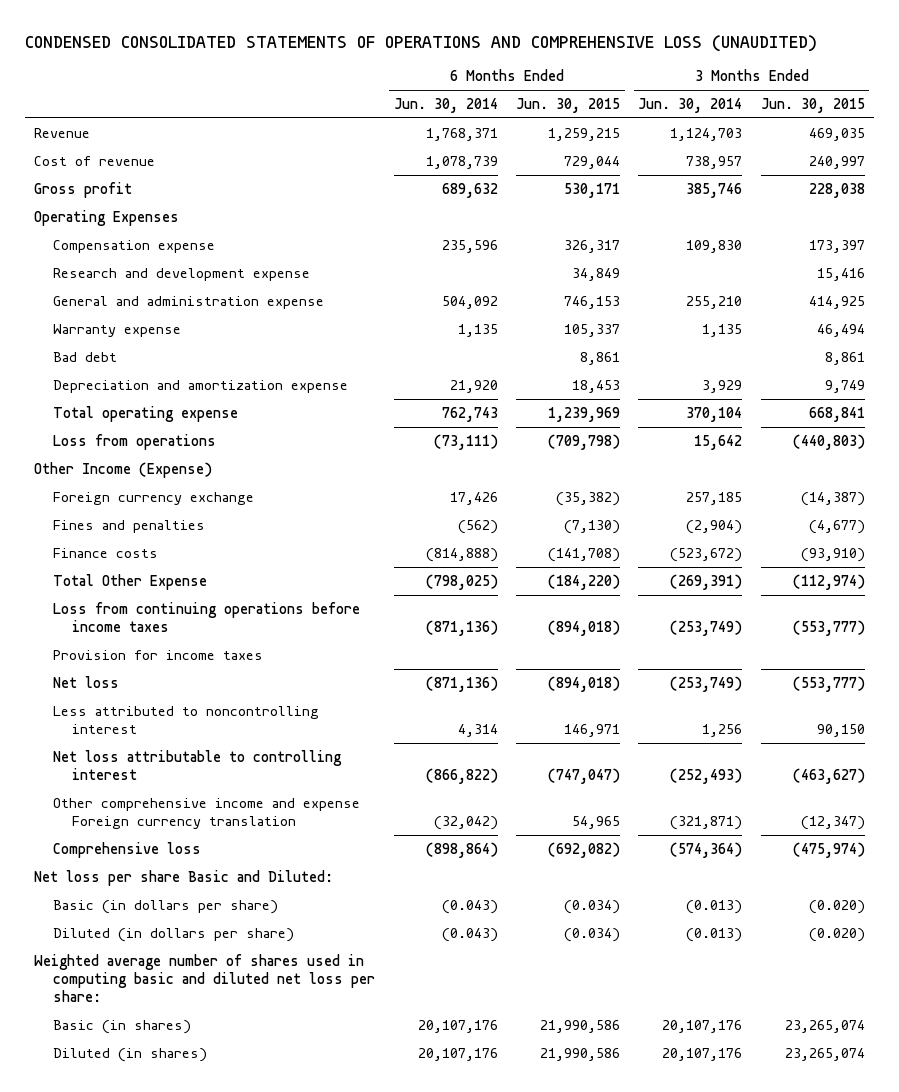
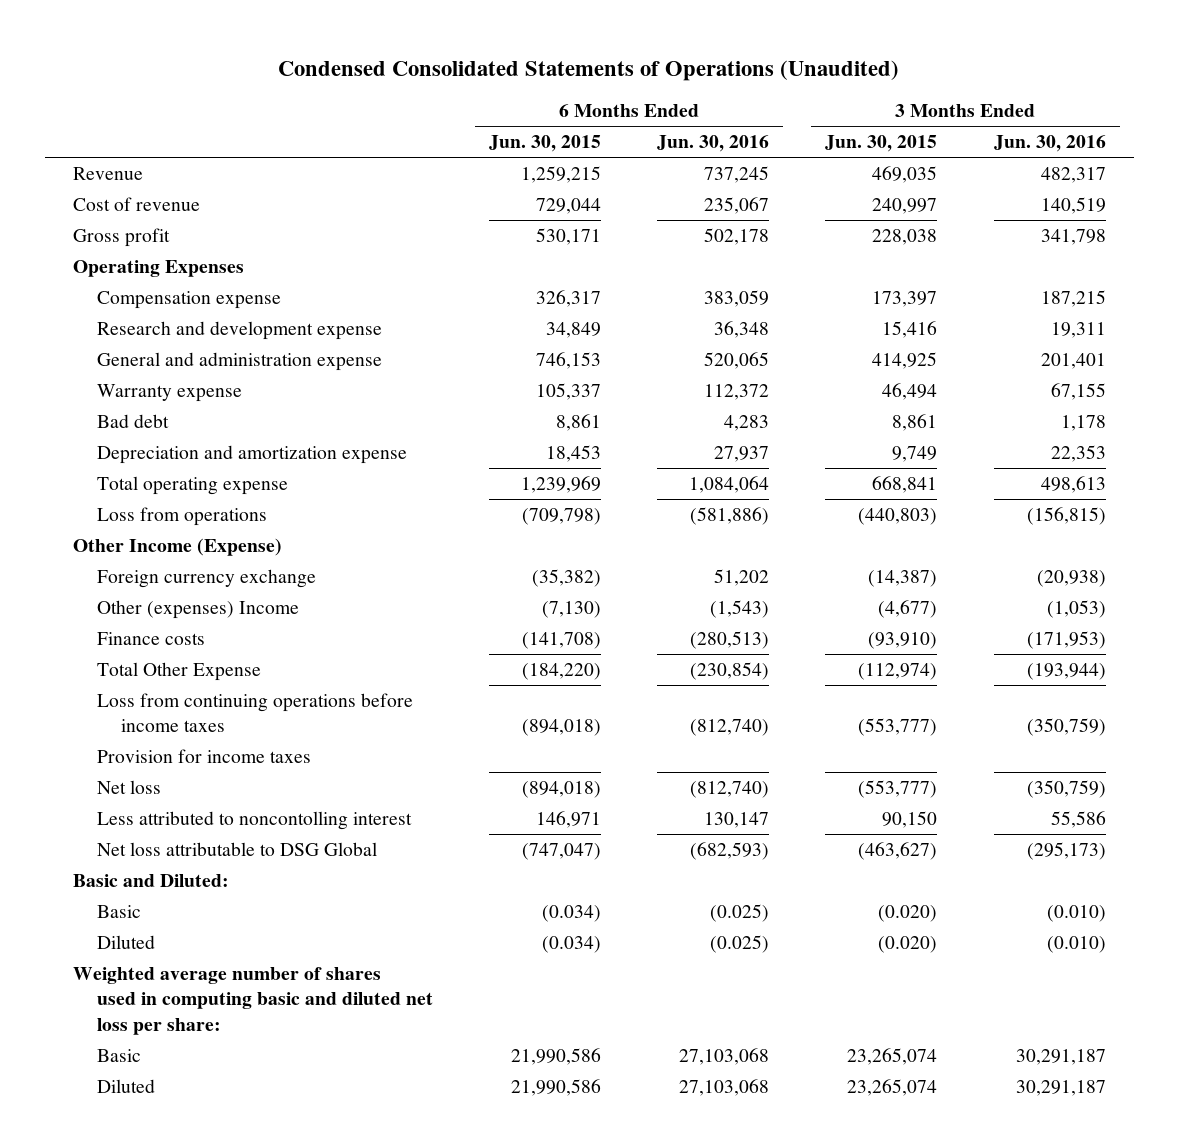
- CONDENSED CONSOLIDATED STATEMENTS OF OPERATIONS AND COMPREHENSIVE LOSS (UNAUDITED)
+ Condensed Consolidated Statements of Operations (Unaudited)
- | 6 Months Ended Jun. 30, 2014 | 6 Months Ended Jun. 30, 2015 | 3 Months Ended Jun. 30, 2014 | 3 Months Ended Jun. 30, 2015
+ | 6 Months Ended Jun. 30, 2015 | 6 Months Ended Jun. 30, 2016 | 3 Months Ended Jun. 30, 2015 | 3 Months Ended Jun. 30, 2016
- Fines and penalties | (562) | (7,130) | (2,904) | (4,677)
+ Other (expenses) Income | (7,130) | (1,543) | (4,677) | (1,053)
- Less attributed to noncontrolling interest | 4,314 | 146,971 | 1,256 | 90,150
- Net loss attributable to controlling interest | (866,822) | (747,047) | (252,493) | (463,627)
- Other comprehensive income and expense Foreign currency translation | (32,042) | 54,965 | (321,871) | (12,347)
- Comprehensive loss | (898,864) | (692,082) | (574,364) | (475,974)
- Net loss per share Basic and Diluted:
- Basic (in dollars per share) | (0.043) | (0.034) | (0.013) | (0.020)
- Diluted (in dollars per share) | (0.043) | (0.034) | (0.013) | (0.020)
+ Less attributed to noncontolling interest | 146,971 | 130,147 | 90,150 | 55,586
+ Net loss attributable to DSG Global | (747,047) | (682,593) | (463,627) | (295,173)
+ Basic and Diluted:
+ Basic | (0.034) | (0.025) | (0.020) | (0.010)
+ Diluted | (0.034) | (0.025) | (0.020) | (0.010)
- Basic (in shares) | 20,107,176 | 21,990,586 | 20,107,176 | 23,265,074
- Diluted (in shares) | 20,107,176 | 21,990,586 | 20,107,176 | 23,265,074
+ Basic | 21,990,586 | 27,103,068 | 23,265,074 | 30,291,187
+ Diluted | 21,990,586 | 27,103,068 | 23,265,074 | 30,291,187

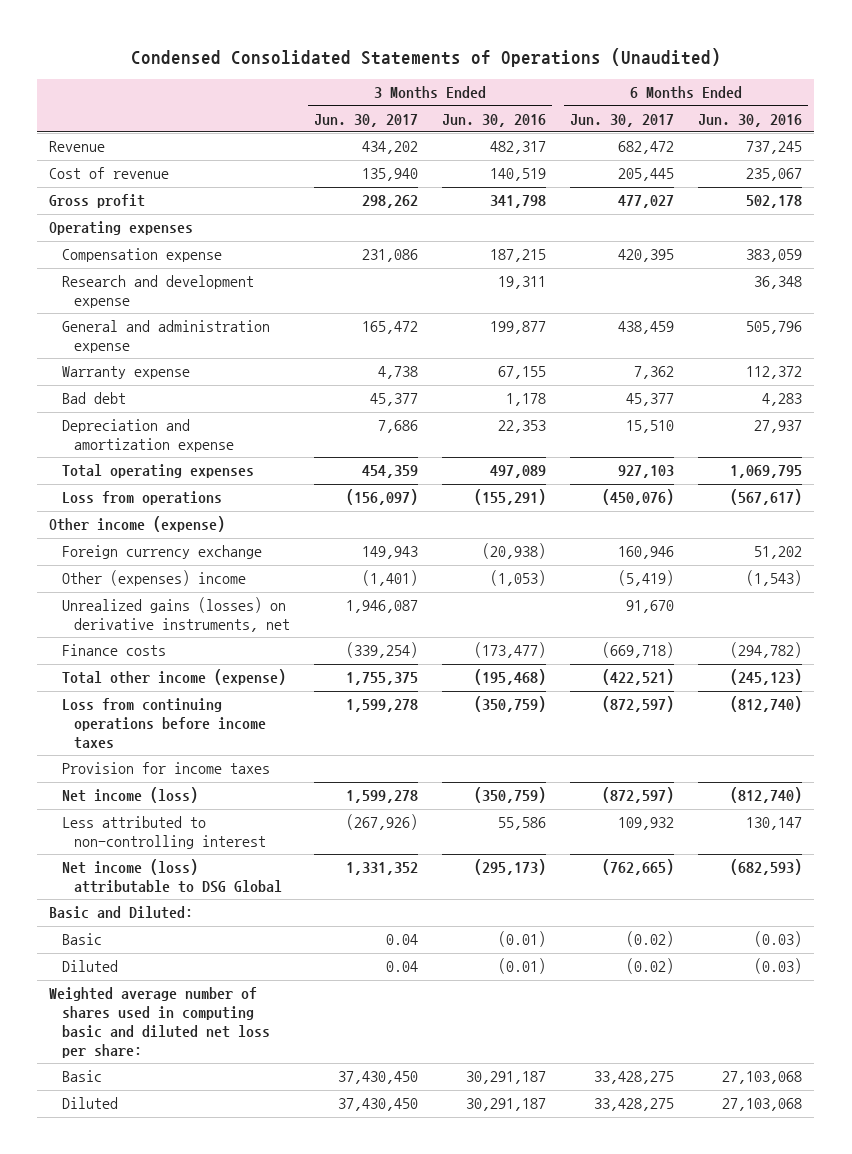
- | 6 Months Ended Jun. 30, 2015 | 6 Months Ended Jun. 30, 2016 | 3 Months Ended Jun. 30, 2015 | 3 Months Ended Jun. 30, 2016
+ | 3 Months Ended Jun. 30, 2017 | 3 Months Ended Jun. 30, 2016 | 6 Months Ended Jun. 30, 2017 | 6 Months Ended Jun. 30, 2016
- Operating Expenses
+ Operating expenses
- General and administration expense | 746,153 | 520,065 | 414,925 | 201,401
+ General and administration expense | 165,472 | 199,877 | 438,459 | 505,796
- Total operating expense | 1,239,969 | 1,084,064 | 668,841 | 498,613
- Loss from operations | (709,798) | (581,886) | (440,803) | (156,815)
- Other Income (Expense)
+ Total operating expenses | 454,359 | 497,089 | 927,103 | 1,069,795
+ Loss from operations | (156,097) | (155,291) | (450,076) | (567,617)
+ Other income (expense)
- Other (expenses) Income | (7,130) | (1,543) | (4,677) | (1,053)
- Finance costs | (141,708) | (280,513) | (93,910) | (171,953)
- Total Other Expense | (184,220) | (230,854) | (112,974) | (193,944)
+ Other (expenses) income | (1,401) | (1,053) | (5,419) | (1,543)
+ Unrealized gains (losses) on derivative instruments, net | 1,946,087 | | 91,670 |
+ Finance costs | (339,254) | (173,477) | (669,718) | (294,782)
+ Total other income (expense) | 1,755,375 | (195,468) | (422,521) | (245,123)
- Net loss | (894,018) | (812,740) | (553,777) | (350,759)
- Less attributed to noncontolling interest | 146,971 | 130,147 | 90,150 | 55,586
- Net loss attributable to DSG Global | (747,047) | (682,593) | (463,627) | (295,173)
+ Net income (loss) | 1,599,278 | (350,759) | (872,597) | (812,740)
+ Less attributed to non-controlling interest | (267,926) | 55,586 | 109,932 | 130,147
+ Net income (loss) attributable to DSG Global | 1,331,352 | (295,173) | (762,665) | (682,593)
- Basic | (0.034) | (0.025) | (0.020) | (0.010)
- Diluted | (0.034) | (0.025) | (0.020) | (0.010)
+ Basic | 0.04 | (0.01) | (0.02) | (0.03)
+ Diluted | 0.04 | (0.01) | (0.02) | (0.03)

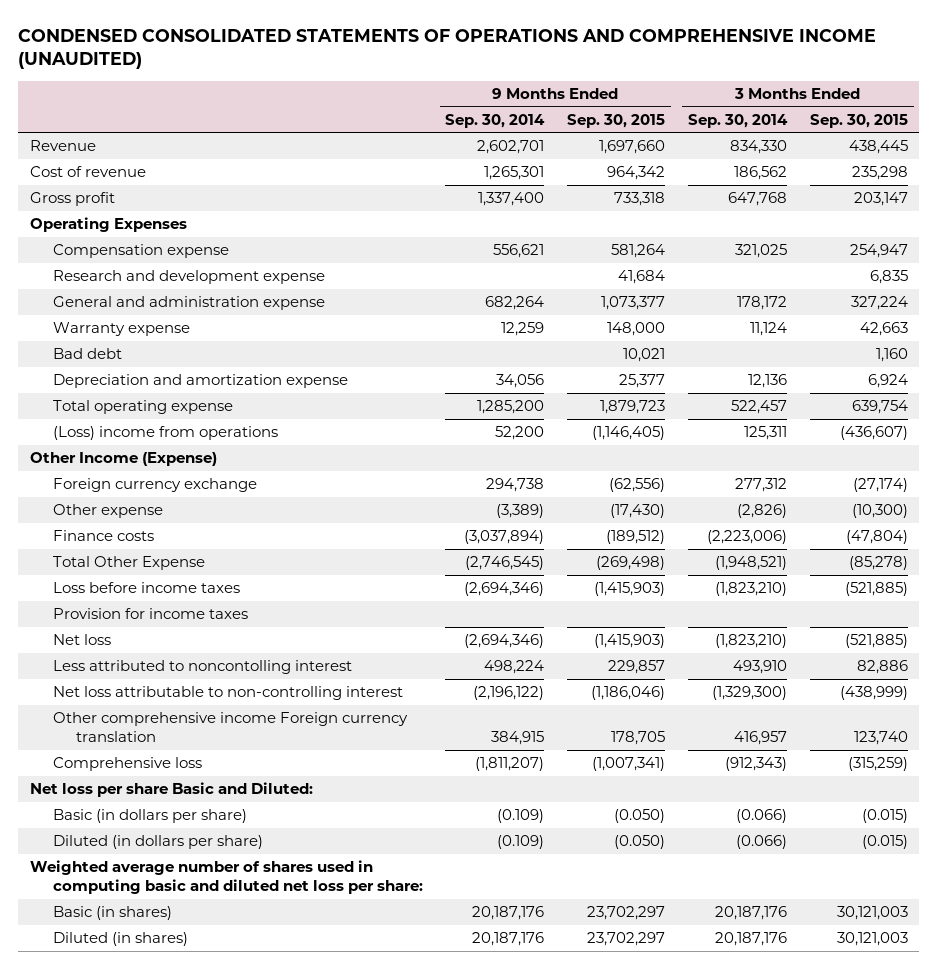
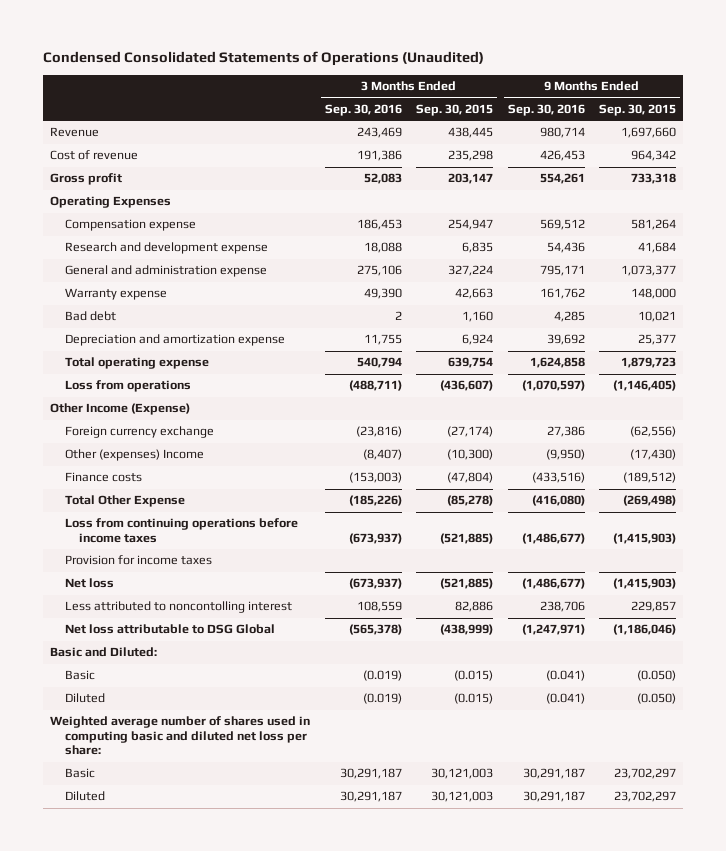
- CONDENSED CONSOLIDATED STATEMENTS OF OPERATIONS AND COMPREHENSIVE INCOME (UNAUDITED)
+ Condensed Consolidated Statements of Operations (Unaudited)
- | 9 Months Ended Sep. 30, 2014 | 9 Months Ended Sep. 30, 2015 | 3 Months Ended Sep. 30, 2014 | 3 Months Ended Sep. 30, 2015
+ | 3 Months Ended Sep. 30, 2016 | 3 Months Ended Sep. 30, 2015 | 9 Months Ended Sep. 30, 2016 | 9 Months Ended Sep. 30, 2015
- (Loss) income from operations | 52,200 | (1,146,405) | 125,311 | (436,607)
+ Loss from operations | (488,711) | (436,607) | (1,070,597) | (1,146,405)
- Other expense | (3,389) | (17,430) | (2,826) | (10,300)
+ Other (expenses) Income | (8,407) | (10,300) | (9,950) | (17,430)
- Loss before income taxes | (2,694,346) | (1,415,903) | (1,823,210) | (521,885)
+ Loss from continuing operations before income taxes | (673,937) | (521,885) | (1,486,677) | (1,415,903)
- Net loss attributable to non-controlling interest | (2,196,122) | (1,186,046) | (1,329,300) | (438,999)
- Other comprehensive income Foreign currency translation | 384,915 | 178,705 | 416,957 | 123,740
- Comprehensive loss | (1,811,207) | (1,007,341) | (912,343) | (315,259)
- Net loss per share Basic and Diluted:
- Basic (in dollars per share) | (0.109) | (0.050) | (0.066) | (0.015)
- Diluted (in dollars per share) | (0.109) | (0.050) | (0.066) | (0.015)
+ Net loss attributable to DSG Global | (565,378) | (438,999) | (1,247,971) | (1,186,046)
+ Basic and Diluted:
+ Basic | (0.019) | (0.015) | (0.041) | (0.050)
+ Diluted | (0.019) | (0.015) | (0.041) | (0.050)
- Basic (in shares) | 20,187,176 | 23,702,297 | 20,187,176 | 30,121,003
- Diluted (in shares) | 20,187,176 | 23,702,297 | 20,187,176 | 30,121,003
+ Basic | 30,291,187 | 30,121,003 | 30,291,187 | 23,702,297
+ Diluted | 30,291,187 | 30,121,003 | 30,291,187 | 23,702,297

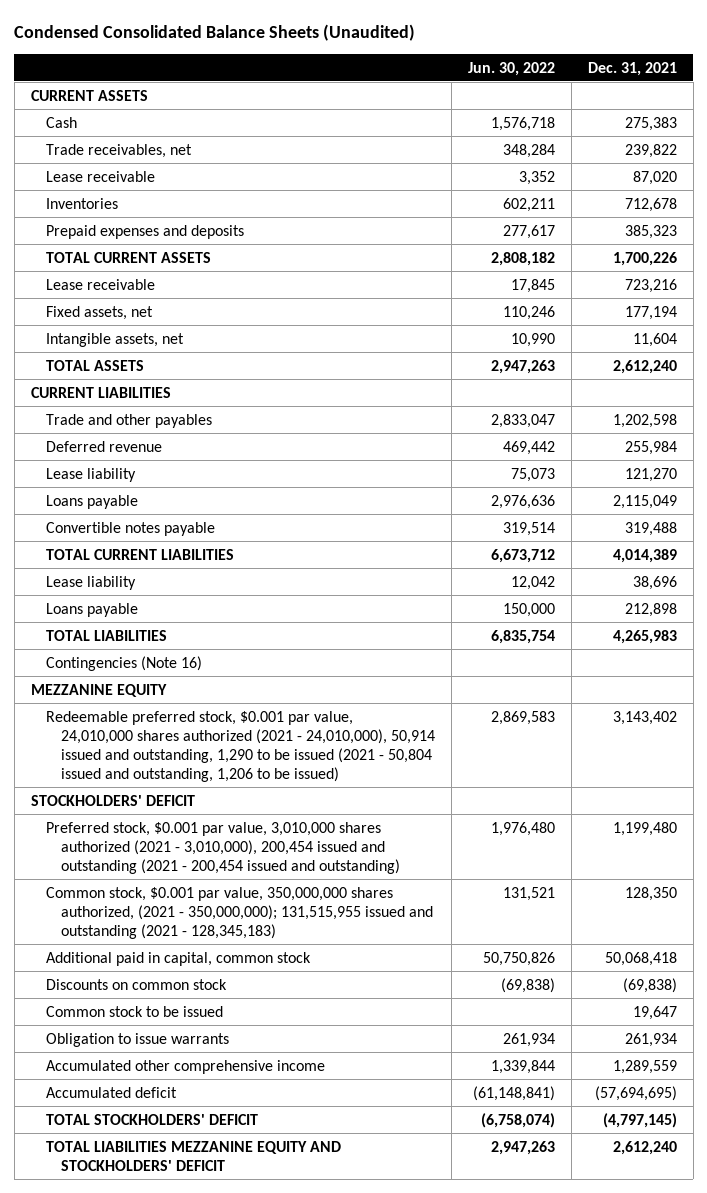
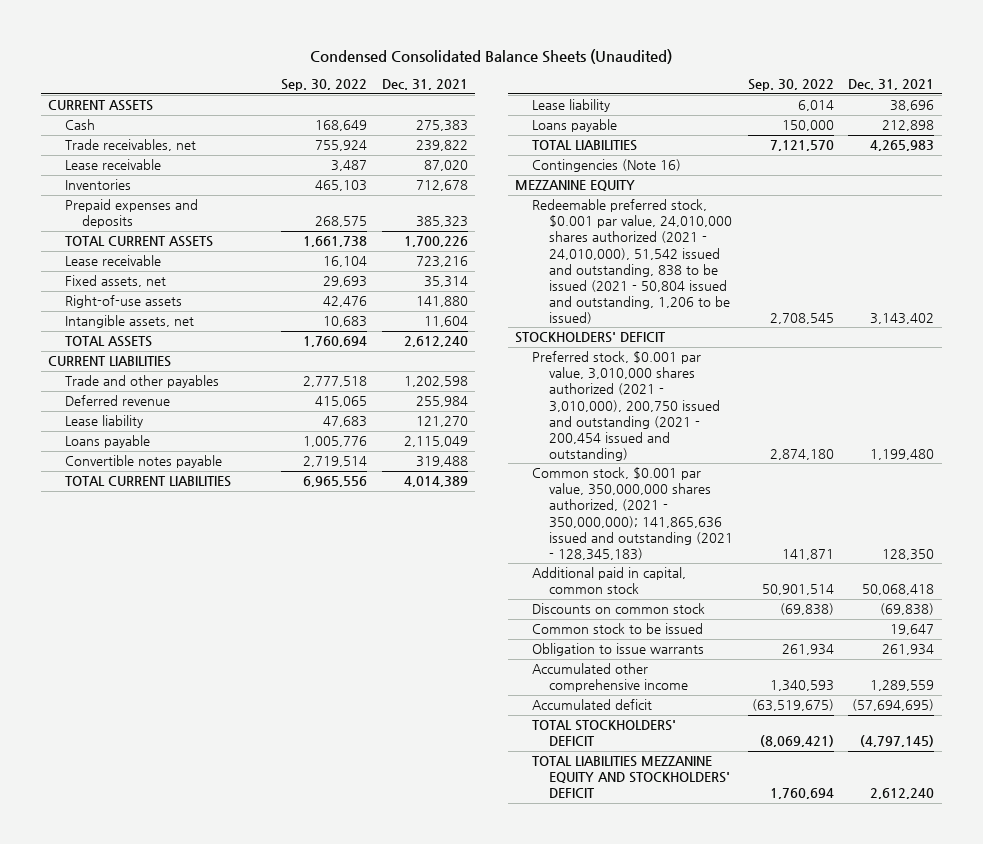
- | Jun. 30, 2022 | Dec. 31, 2021
+ | Sep. 30, 2022 | Dec. 31, 2021
- Fixed assets, net | 110,246 | 177,194
+ Fixed assets, net | 29,693 | 35,314
+ Right-of-use assets | 42,476 | 141,880
- Redeemable preferred stock, $0.001 par value, 24,010,000 shares authorized (2021 - 24,010,000), 50,914 issued and outstanding, 1,290 to be issued (2021 - 50,804 issued and outstanding, 1,206 to be issued) | 2,869,583 | 3,143,402
+ Redeemable preferred stock, $0.001 par value, 24,010,000 shares authorized (2021 - 24,010,000), 51,542 issued and outstanding, 838 to be issued (2021 - 50,804 issued and outstanding, 1,206 to be issued) | 2,708,545 | 3,143,402
- Preferred stock, $0.001 par value, 3,010,000 shares authorized (2021 - 3,010,000), 200,454 issued and outstanding (2021 - 200,454 issued and outstanding) | 1,976,480 | 1,199,480
- Common stock, $0.001 par value, 350,000,000 shares authorized, (2021 - 350,000,000); 131,515,955 issued and outstanding (2021 - 128,345,183) | 131,521 | 128,350
+ Preferred stock, $0.001 par value, 3,010,000 shares authorized (2021 - 3,010,000), 200,750 issued and outstanding (2021 - 200,454 issued and outstanding) | 2,874,180 | 1,199,480
+ Common stock, $0.001 par value, 350,000,000 shares authorized, (2021 - 350,000,000); 141,865,636 issued and outstanding (2021 - 128,345,183) | 141,871 | 128,350

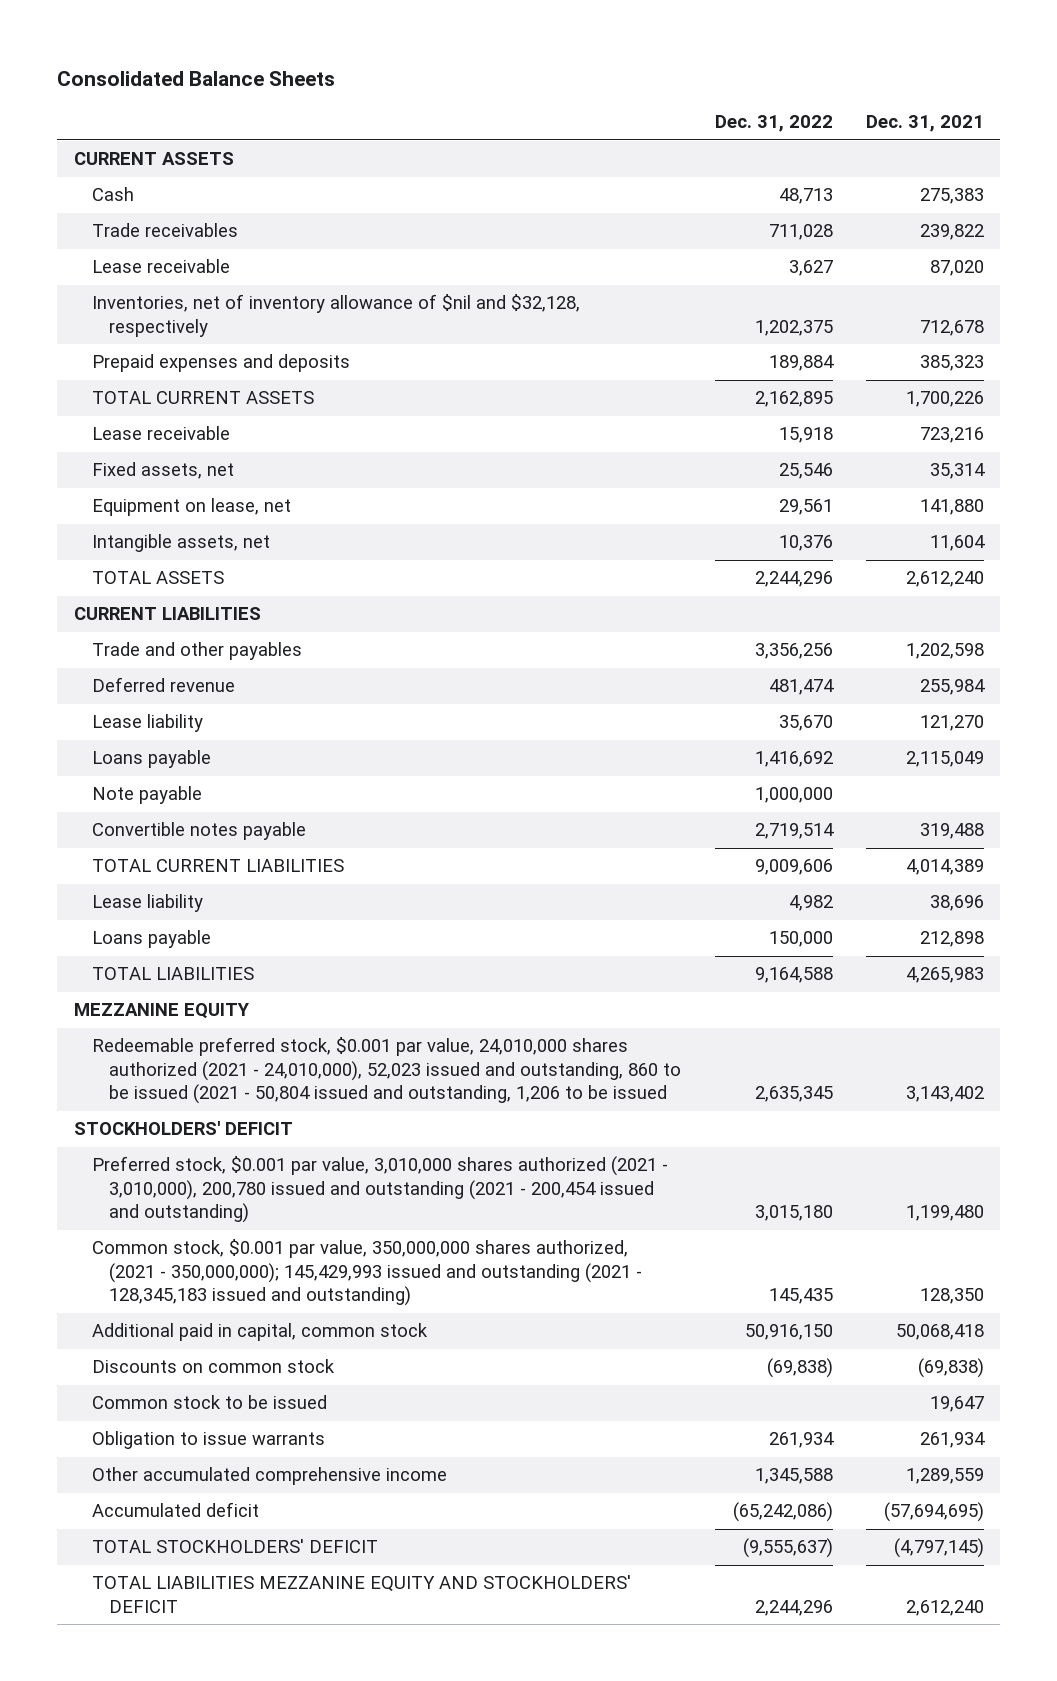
- Condensed Consolidated Balance Sheets (Unaudited)
+ Consolidated Balance Sheets
- | Sep. 30, 2022 | Dec. 31, 2021
+ | Dec. 31, 2022 | Dec. 31, 2021
- Trade receivables, net | 755,924 | 239,822
+ Trade receivables | 711,028 | 239,822
- Inventories | 465,103 | 712,678
+ Inventories, net of inventory allowance of $nil and $32,128, respectively | 1,202,375 | 712,678
- Right-of-use assets | 42,476 | 141,880
+ Equipment on lease, net | 29,561 | 141,880
+ Note payable | 1,000,000 |
- Contingencies (Note 16)
- Redeemable preferred stock, $0.001 par value, 24,010,000 shares authorized (2021 - 24,010,000), 51,542 issued and outstanding, 838 to be issued (2021 - 50,804 issued and outstanding, 1,206 to be issued) | 2,708,545 | 3,143,402
+ Redeemable preferred stock, $0.001 par value, 24,010,000 shares authorized (2021 - 24,010,000), 52,023 issued and outstanding, 860 to be issued (2021 - 50,804 issued and outstanding, 1,206 to be issued | 2,635,345 | 3,143,402
- Preferred stock, $0.001 par value, 3,010,000 shares authorized (2021 - 3,010,000), 200,750 issued and outstanding (2021 - 200,454 issued and outstanding) | 2,874,180 | 1,199,480
- Common stock, $0.001 par value, 350,000,000 shares authorized, (2021 - 350,000,000); 141,865,636 issued and outstanding (2021 - 128,345,183) | 141,871 | 128,350
+ Preferred stock, $0.001 par value, 3,010,000 shares authorized (2021 - 3,010,000), 200,780 issued and outstanding (2021 - 200,454 issued and outstanding) | 3,015,180 | 1,199,480
+ Common stock, $0.001 par value, 350,000,000 shares authorized, (2021 - 350,000,000); 145,429,993 issued and outstanding (2021 - 128,345,183 issued and outstanding) | 145,435 | 128,350
- Accumulated other comprehensive income | 1,340,593 | 1,289,559
+ Other accumulated comprehensive income | 1,345,588 | 1,289,559

